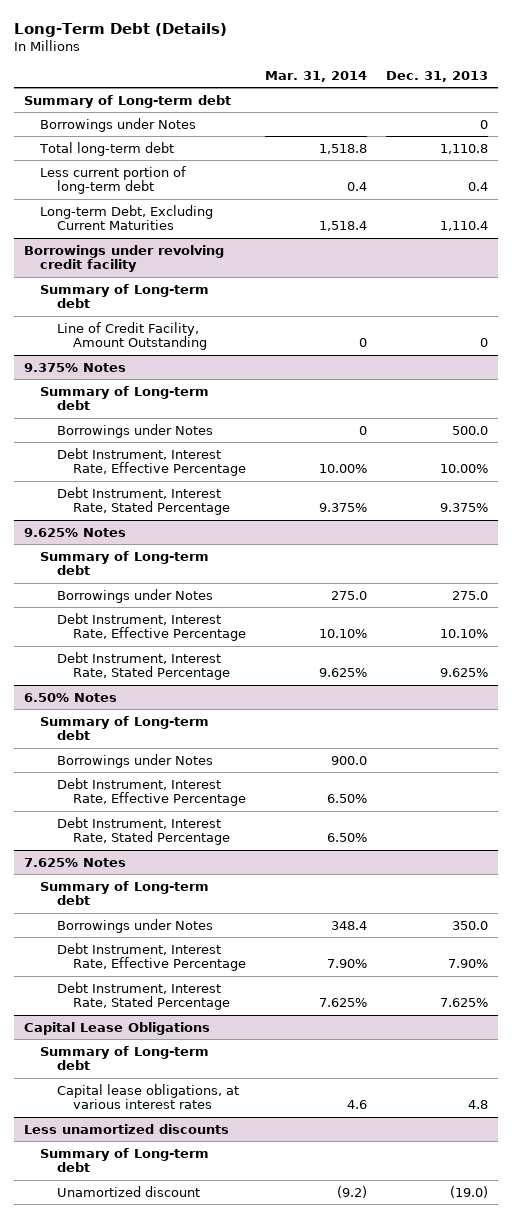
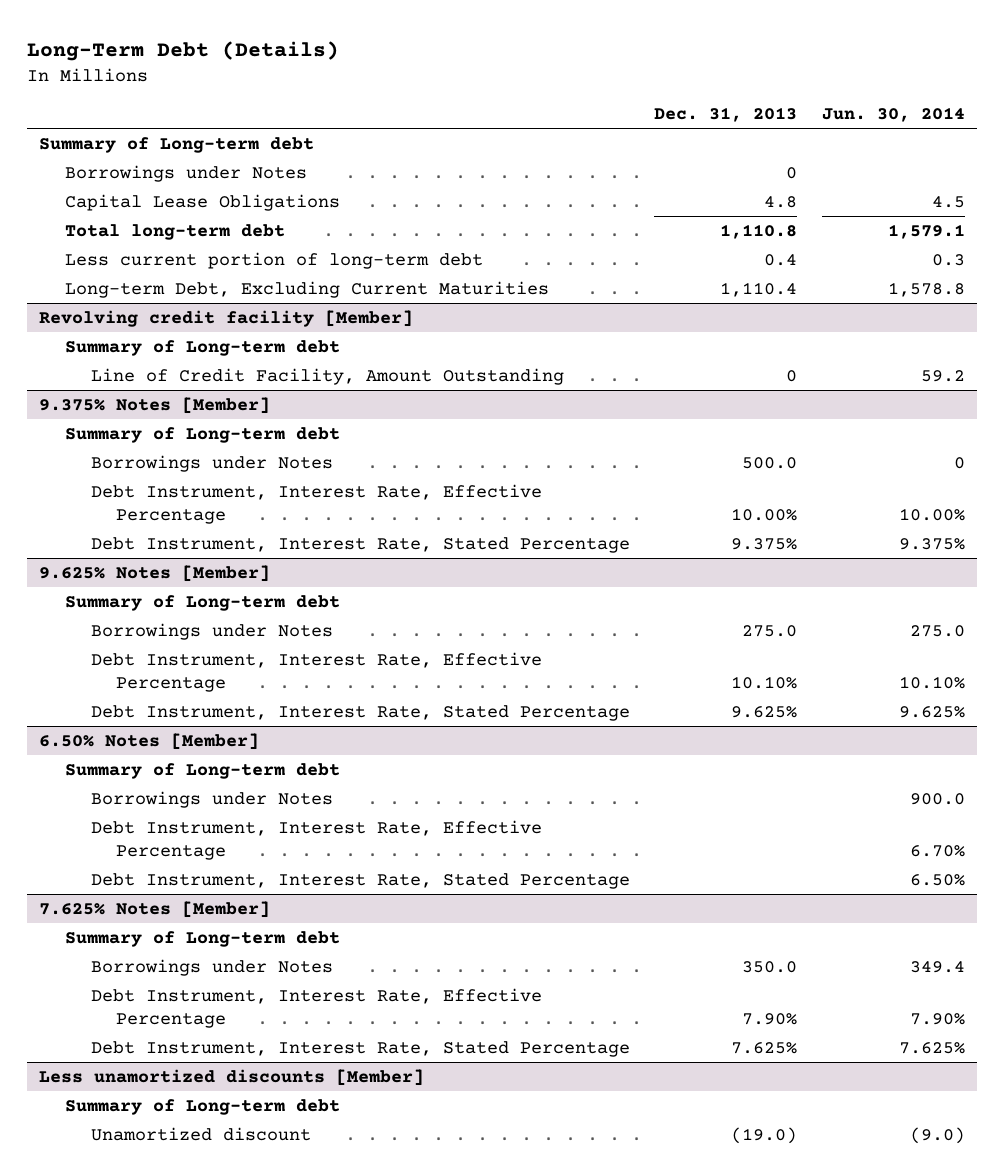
- | Mar. 31, 2014 | Dec. 31, 2013
+ | Dec. 31, 2013 | Jun. 30, 2014
+ Capital Lease Obligations | 4.8 | 4.5
- Borrowings under revolving credit facility
+ Revolving credit facility [Member]
- 9.375% Notes
+ 9.375% Notes [Member]
- 9.625% Notes
+ 9.625% Notes [Member]
- 6.50% Notes
+ 6.50% Notes [Member]
- 7.625% Notes
+ 7.625% Notes [Member]
- Capital Lease Obligations
- Summary of Long-term debt
- Capital lease obligations, at various interest rates | 4.6 | 4.8
- Less unamortized discounts
+ Less unamortized discounts [Member]

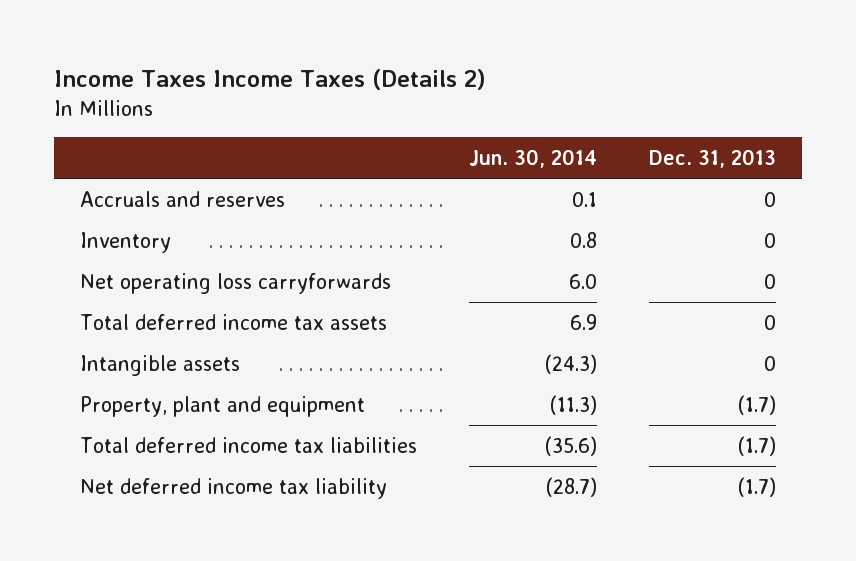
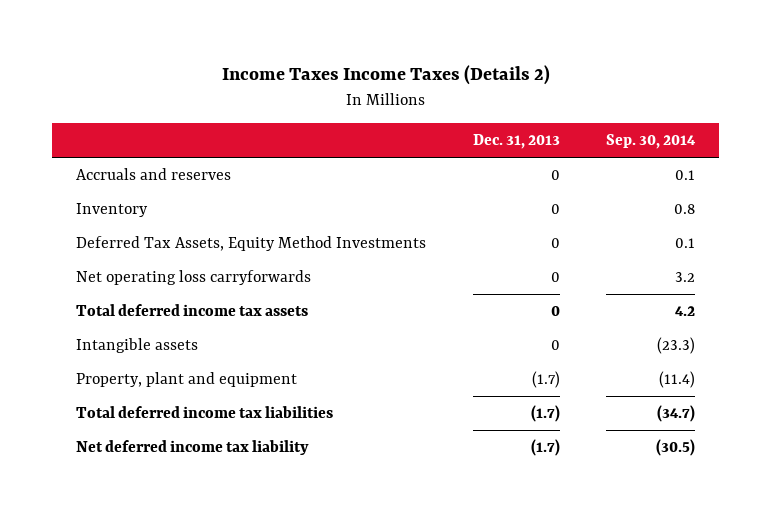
- | Jun. 30, 2014 | Dec. 31, 2013
+ | Dec. 31, 2013 | Sep. 30, 2014
+ Deferred Tax Assets, Equity Method Investments | 0 | 0.1

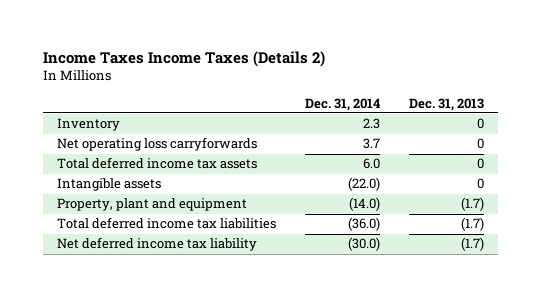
- | Dec. 31, 2013 | Sep. 30, 2014
+ | Dec. 31, 2014 | Dec. 31, 2013
- Accruals and reserves | 0 | 0.1
- Deferred Tax Assets, Equity Method Investments | 0 | 0.1

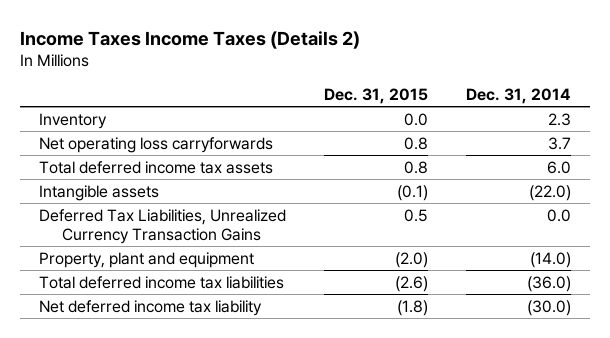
- | Dec. 31, 2014 | Dec. 31, 2013
+ | Dec. 31, 2015 | Dec. 31, 2014
+ Deferred Tax Liabilities, Unrealized Currency Transaction Gains | 0.5 | 0.0

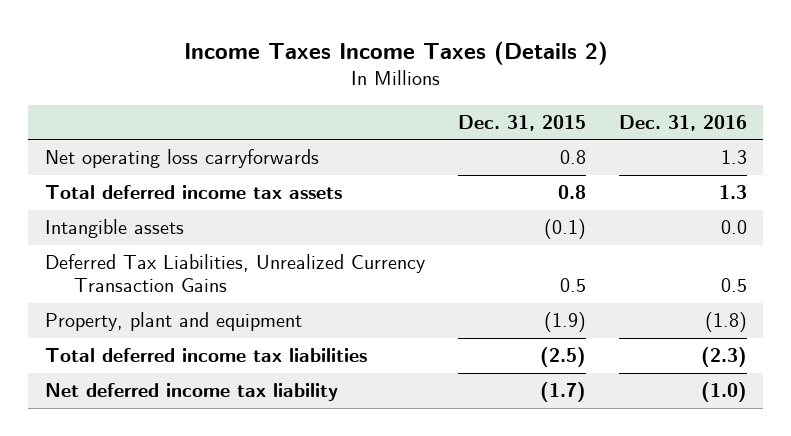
- | Dec. 31, 2015 | Dec. 31, 2014
+ | Dec. 31, 2015 | Dec. 31, 2016
- Inventory | 0.0 | 2.3
- Property, plant and equipment | (2.0) | (14.0)
- Total deferred income tax liabilities | (2.6) | (36.0)
- Net deferred income tax liability | (1.8) | (30.0)
+ Property, plant and equipment | (1.9) | (1.8)
+ Total deferred income tax liabilities | (2.5) | (2.3)
+ Net deferred income tax liability | (1.7) | (1.0)

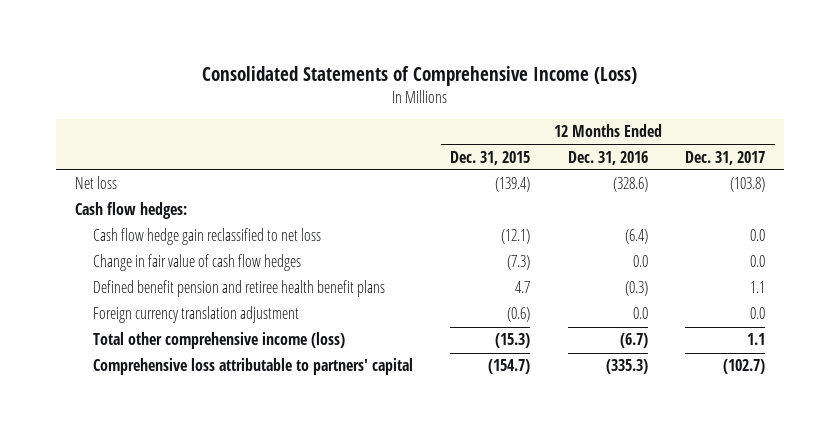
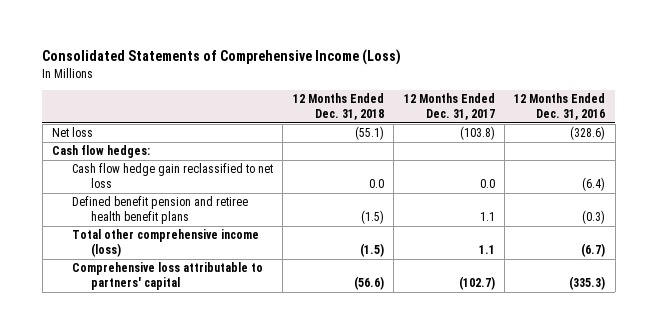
- | 12 Months Ended Dec. 31, 2015 | 12 Months Ended Dec. 31, 2016 | 12 Months Ended Dec. 31, 2017
+ | 12 Months Ended Dec. 31, 2018 | 12 Months Ended Dec. 31, 2017 | 12 Months Ended Dec. 31, 2016
- Change in fair value of cash flow hedges | (7.3) | 0.0 | 0.0
- Foreign currency translation adjustment | (0.6) | 0.0 | 0.0

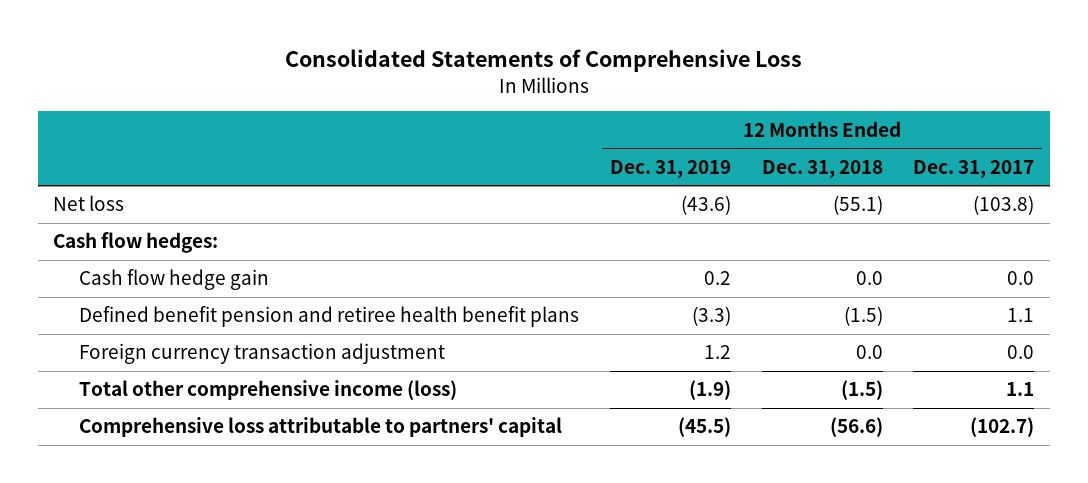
- Consolidated Statements of Comprehensive Income (Loss)
+ Consolidated Statements of Comprehensive Loss
- | 12 Months Ended Dec. 31, 2018 | 12 Months Ended Dec. 31, 2017 | 12 Months Ended Dec. 31, 2016
+ | 12 Months Ended Dec. 31, 2019 | 12 Months Ended Dec. 31, 2018 | 12 Months Ended Dec. 31, 2017
- Cash flow hedge gain reclassified to net loss | 0.0 | 0.0 | (6.4)
+ Cash flow hedge gain | 0.2 | 0.0 | 0.0
+ Foreign currency transaction adjustment | 1.2 | 0.0 | 0.0

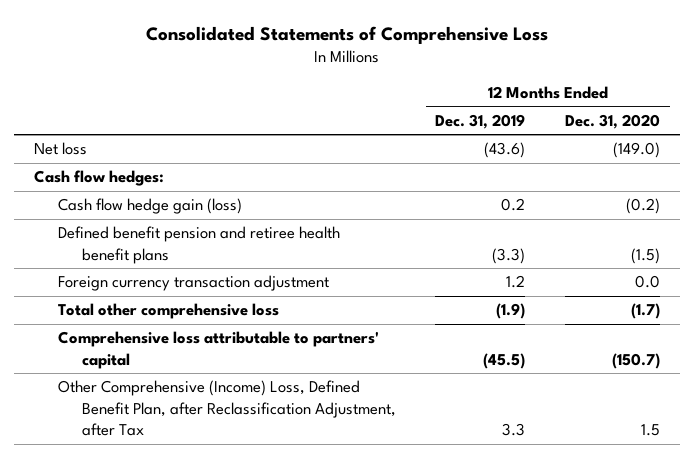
- | 12 Months Ended Dec. 31, 2019 | 12 Months Ended Dec. 31, 2018 | 12 Months Ended Dec. 31, 2017
+ | 12 Months Ended Dec. 31, 2019 | 12 Months Ended Dec. 31, 2020
- Cash flow hedge gain | 0.2 | 0.0 | 0.0
+ Cash flow hedge gain (loss) | 0.2 | (0.2)
- Total other comprehensive income (loss) | (1.9) | (1.5) | 1.1
+ Total other comprehensive loss | (1.9) | (1.7)
+ Other Comprehensive (Income) Loss, Defined Benefit Plan, after Reclassification Adjustment, after Tax | 3.3 | 1.5

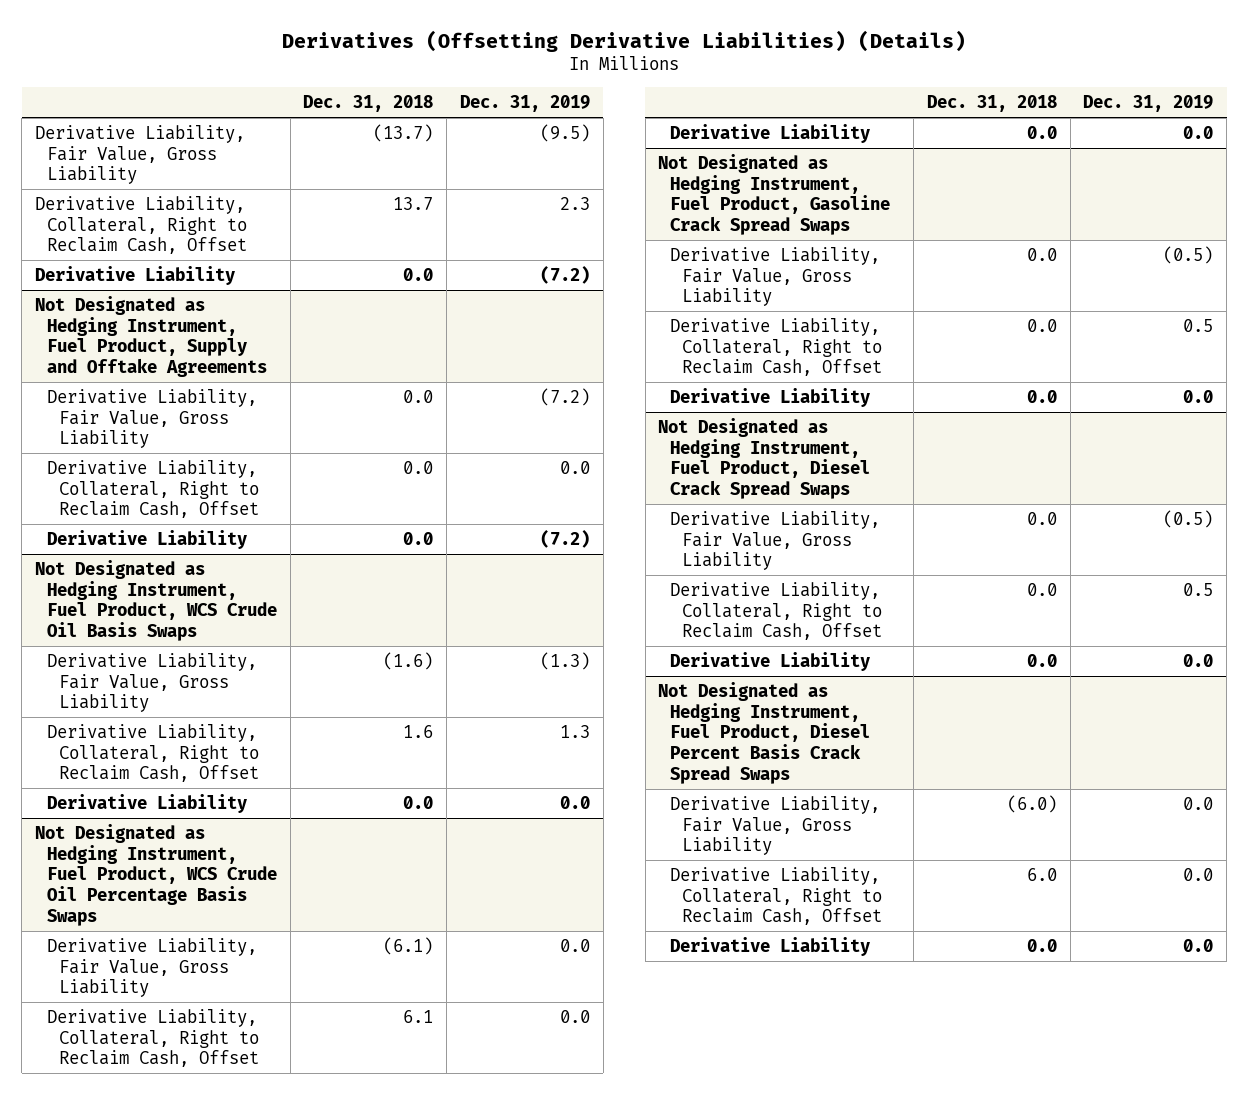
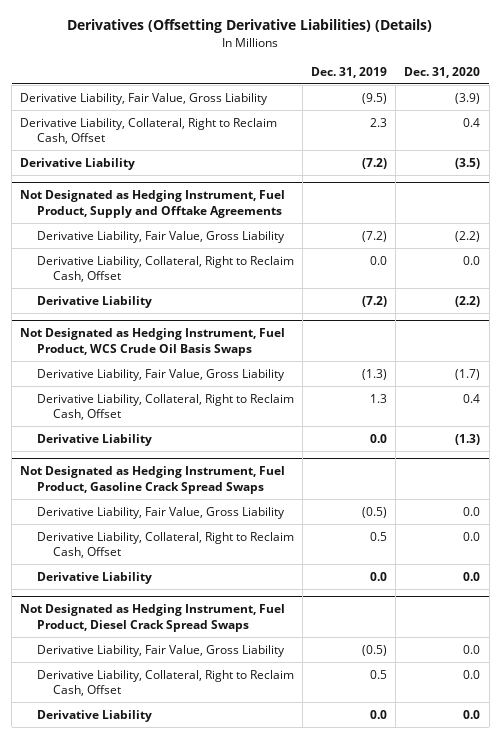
- | Dec. 31, 2018 | Dec. 31, 2019
+ | Dec. 31, 2019 | Dec. 31, 2020
- Not Designated as Hedging Instrument, Fuel Product, WCS Crude Oil Percentage Basis Swaps
- Derivative Liability, Fair Value, Gross Liability | (6.1) | 0.0
- Derivative Liability, Collateral, Right to Reclaim Cash, Offset | 6.1 | 0.0
- Derivative Liability | 0.0 | 0.0
- Not Designated as Hedging Instrument, Fuel Product, Diesel Percent Basis Crack Spread Swaps
- Derivative Liability, Fair Value, Gross Liability | (6.0) | 0.0
- Derivative Liability, Collateral, Right to Reclaim Cash, Offset | 6.0 | 0.0
- Derivative Liability | 0.0 | 0.0

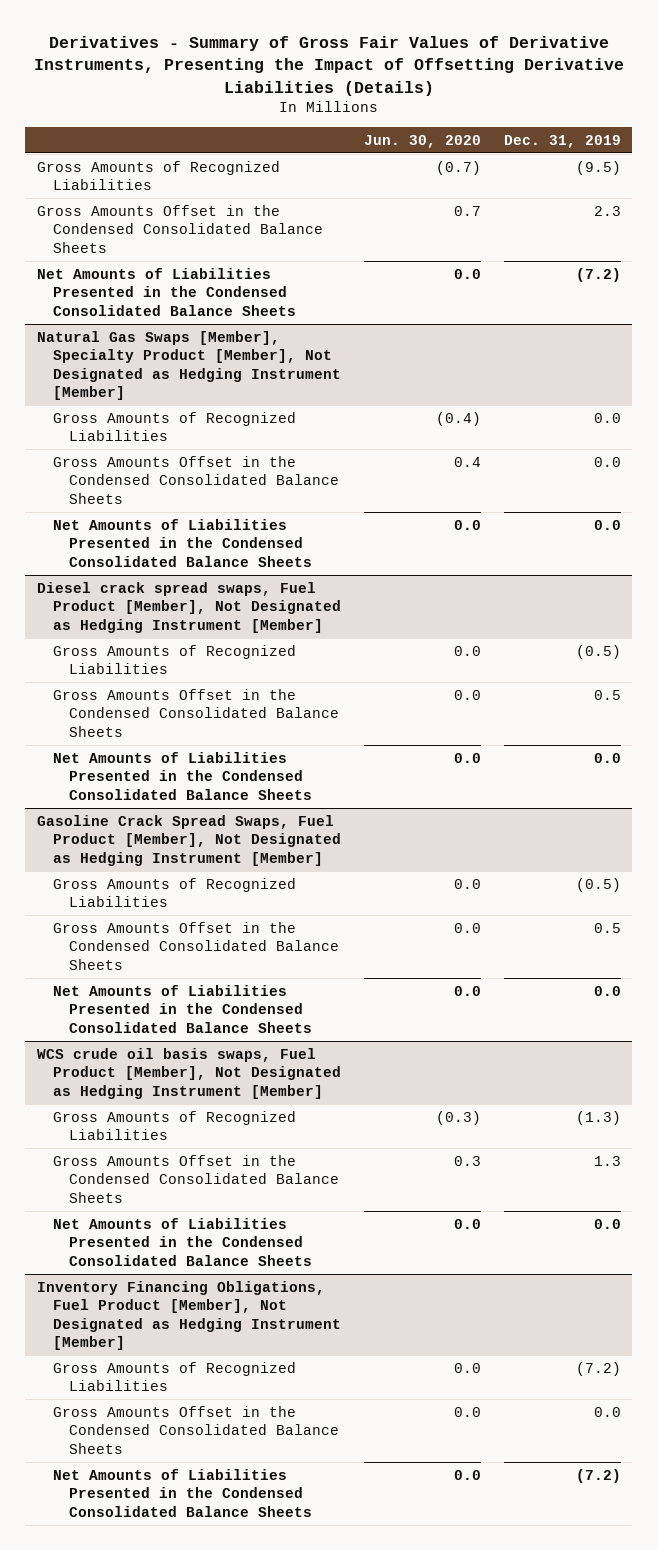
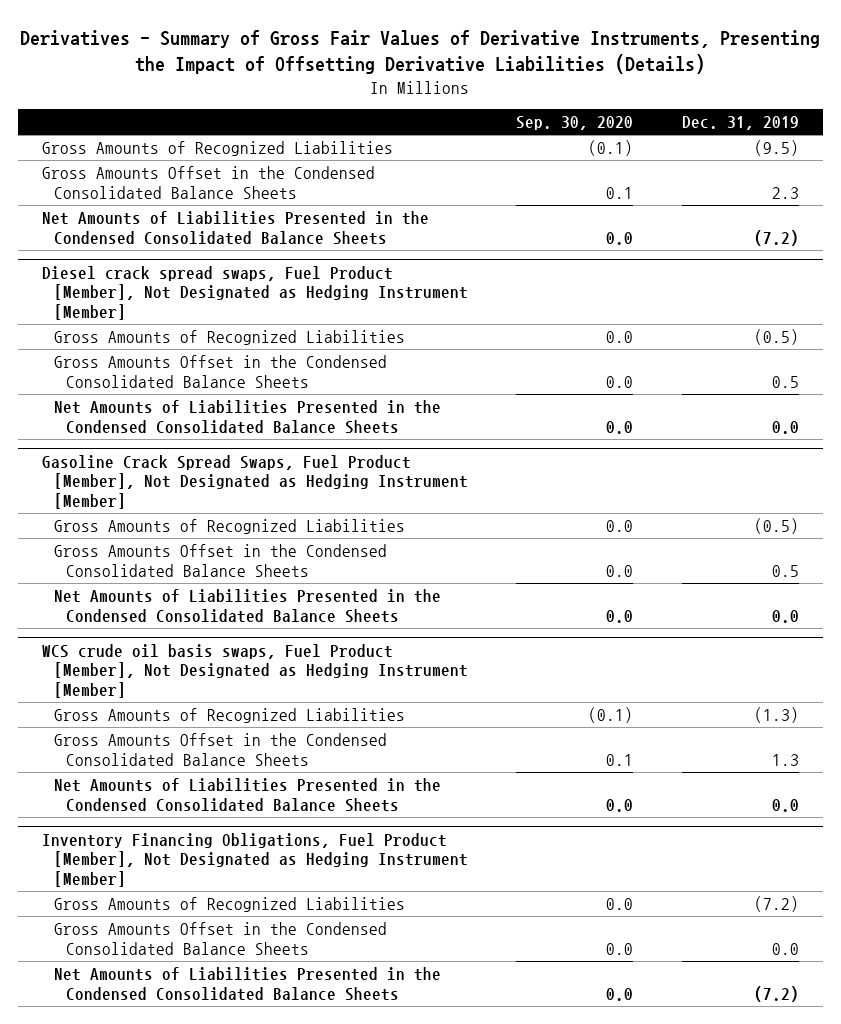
- | Jun. 30, 2020 | Dec. 31, 2019
+ | Sep. 30, 2020 | Dec. 31, 2019
- Natural Gas Swaps [Member], Specialty Product [Member], Not Designated as Hedging Instrument [Member]
- Gross Amounts of Recognized Liabilities | (0.4) | 0.0
- Gross Amounts Offset in the Condensed Consolidated Balance Sheets | 0.4 | 0.0
- Net Amounts of Liabilities Presented in the Condensed Consolidated Balance Sheets | 0.0 | 0.0

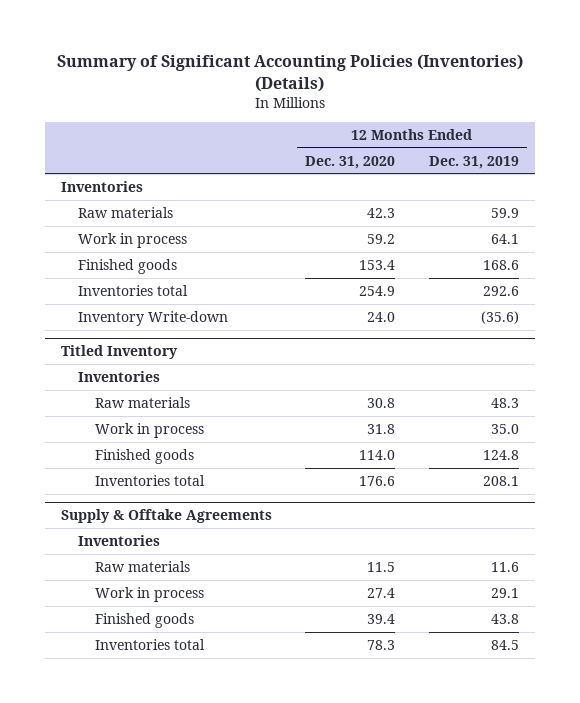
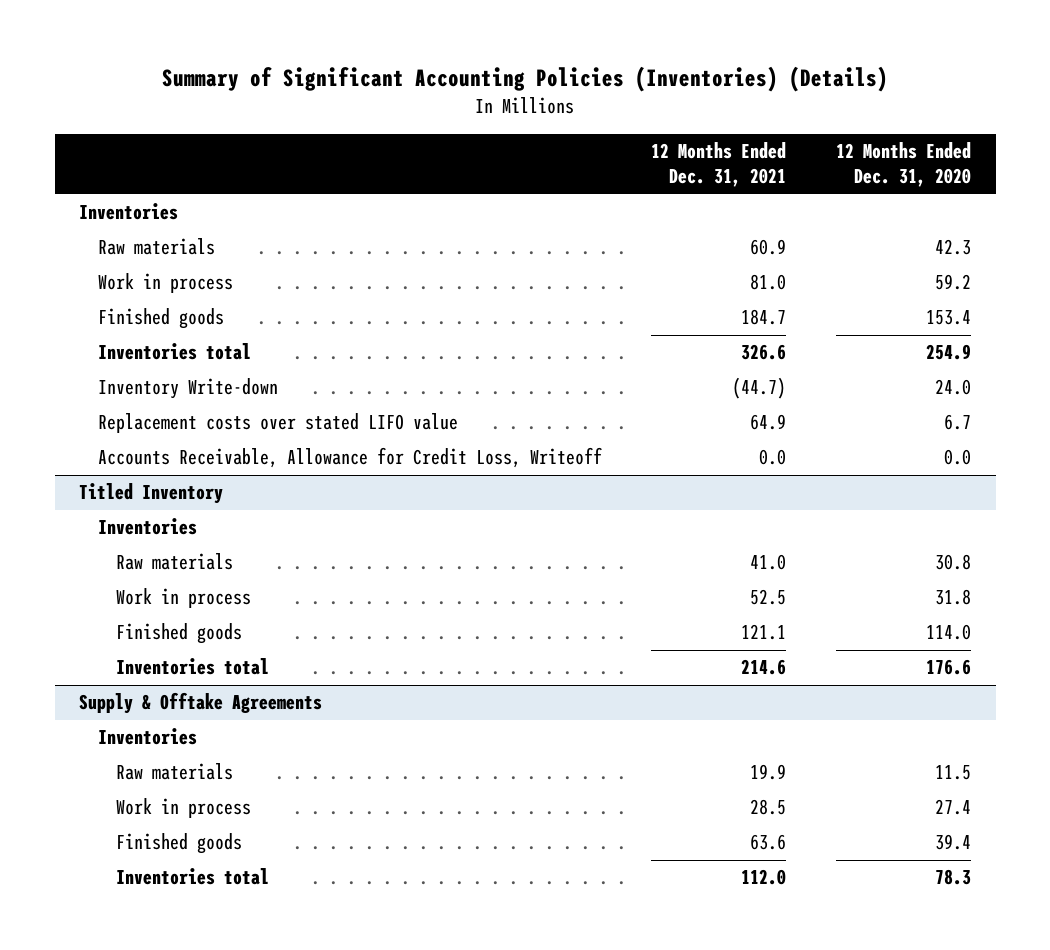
- | 12 Months Ended Dec. 31, 2020 | 12 Months Ended Dec. 31, 2019
+ | 12 Months Ended Dec. 31, 2021 | 12 Months Ended Dec. 31, 2020
+ Replacement costs over stated LIFO value | 64.9 | 6.7
+ Accounts Receivable, Allowance for Credit Loss, Writeoff | 0.0 | 0.0

